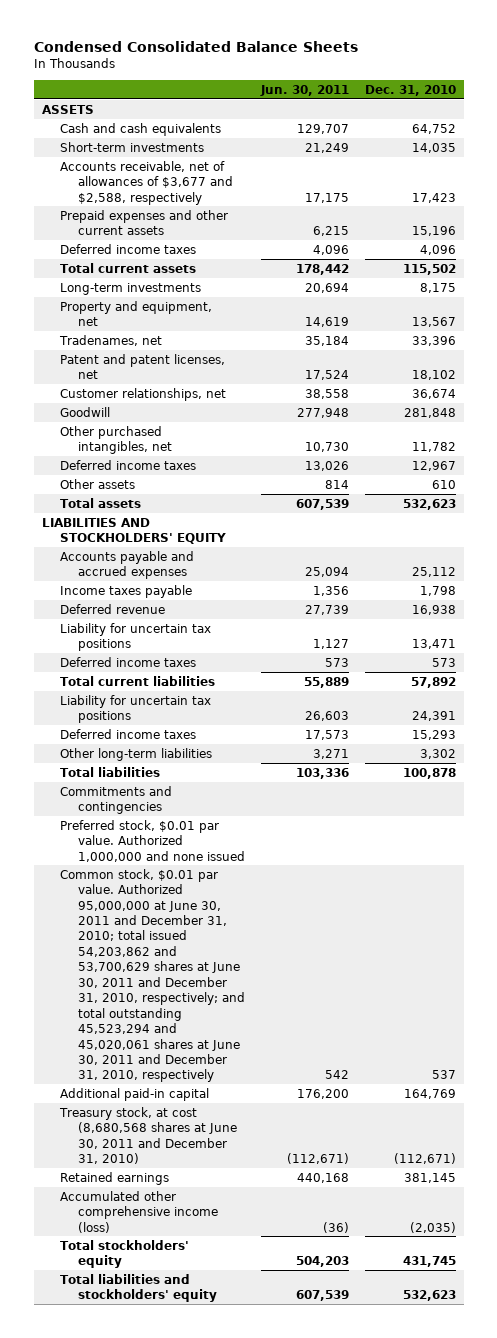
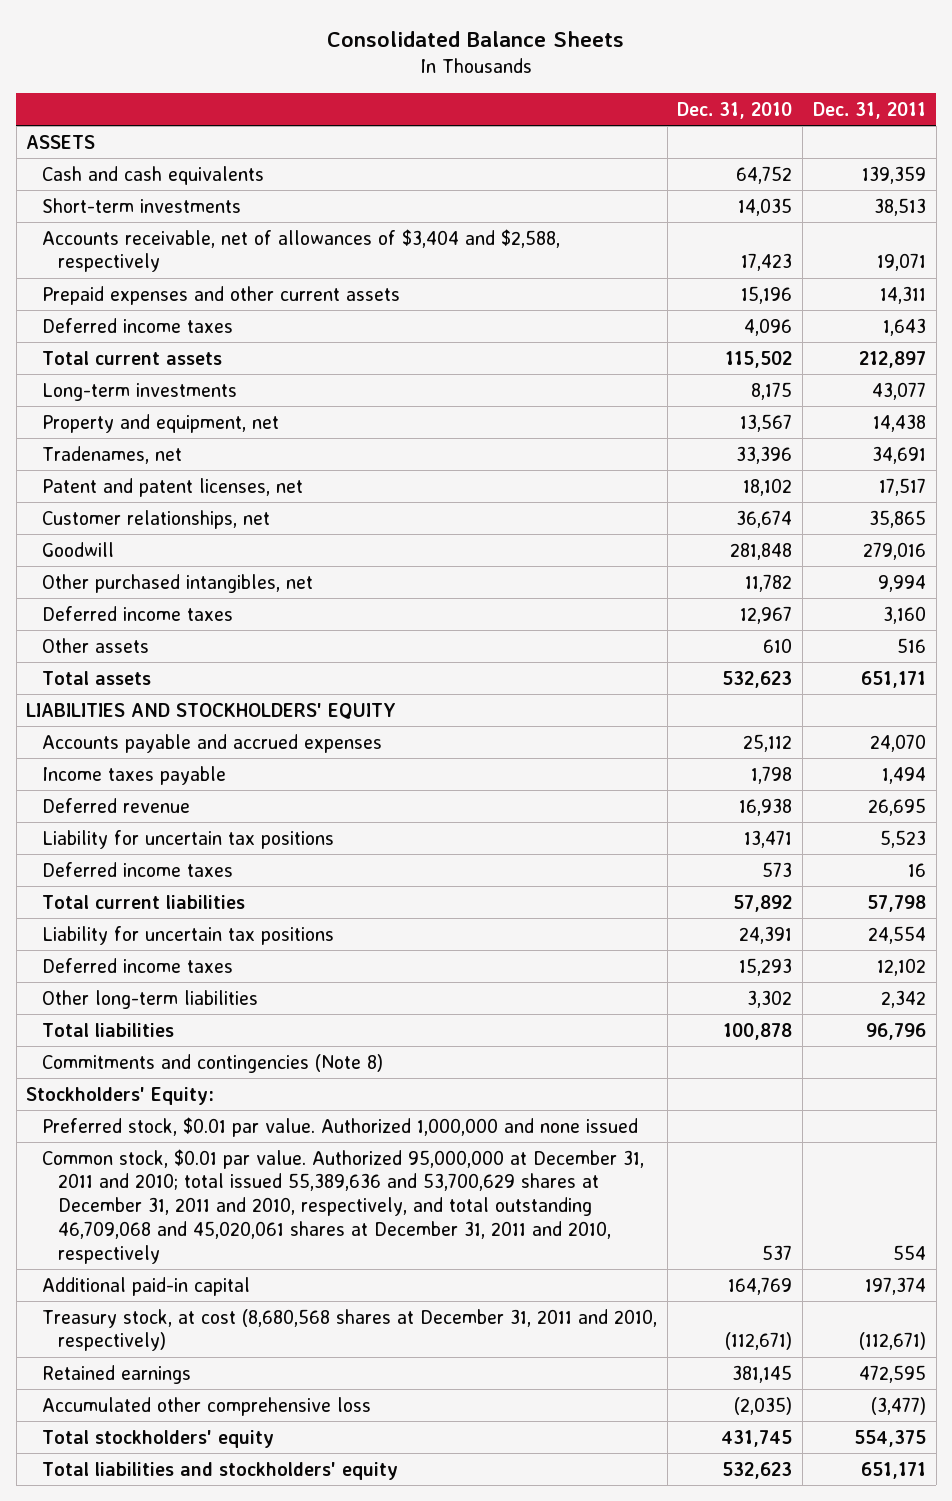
- Condensed Consolidated Balance Sheets
+ Consolidated Balance Sheets
- | Jun. 30, 2011 | Dec. 31, 2010
+ | Dec. 31, 2010 | Dec. 31, 2011
- Accounts receivable, net of allowances of $3,677 and $2,588, respectively | 17,175 | 17,423
+ Accounts receivable, net of allowances of $3,404 and $2,588, respectively | 17,423 | 19,071
- Commitments and contingencies
+ Commitments and contingencies (Note 8)
+ Stockholders' Equity:
- Common stock, $0.01 par value. Authorized 95,000,000 at June 30, 2011 and December 31, 2010; total issued 54,203,862 and 53,700,629 shares at June 30, 2011 and December 31, 2010, respectively; and total outstanding 45,523,294 and 45,020,061 shares at June 30, 2011 and December 31, 2010, respectively | 542 | 537
+ Common stock, $0.01 par value. Authorized 95,000,000 at December 31, 2011 and 2010; total issued 55,389,636 and 53,700,629 shares at December 31, 2011 and 2010, respectively, and total outstanding 46,709,068 and 45,020,061 shares at December 31, 2011 and 2010, respectively | 537 | 554
- Treasury stock, at cost (8,680,568 shares at June 30, 2011 and December 31, 2010) | (112,671) | (112,671)
+ Treasury stock, at cost (8,680,568 shares at December 31, 2011 and 2010, respectively) | (112,671) | (112,671)
- Accumulated other comprehensive income (loss) | (36) | (2,035)
+ Accumulated other comprehensive loss | (2,035) | (3,477)

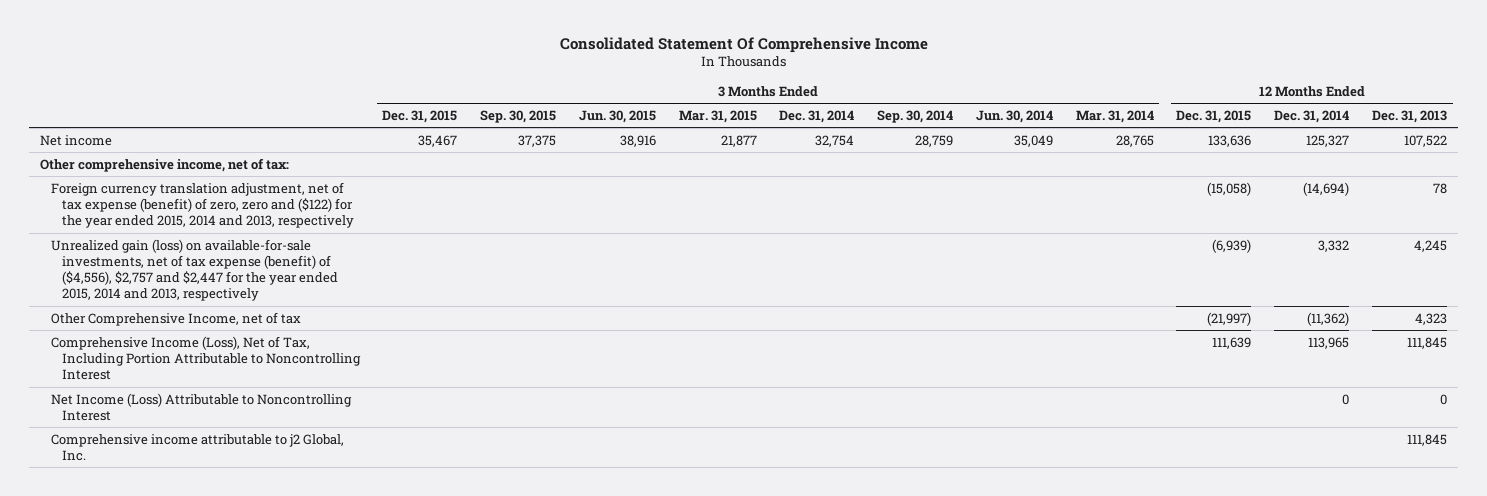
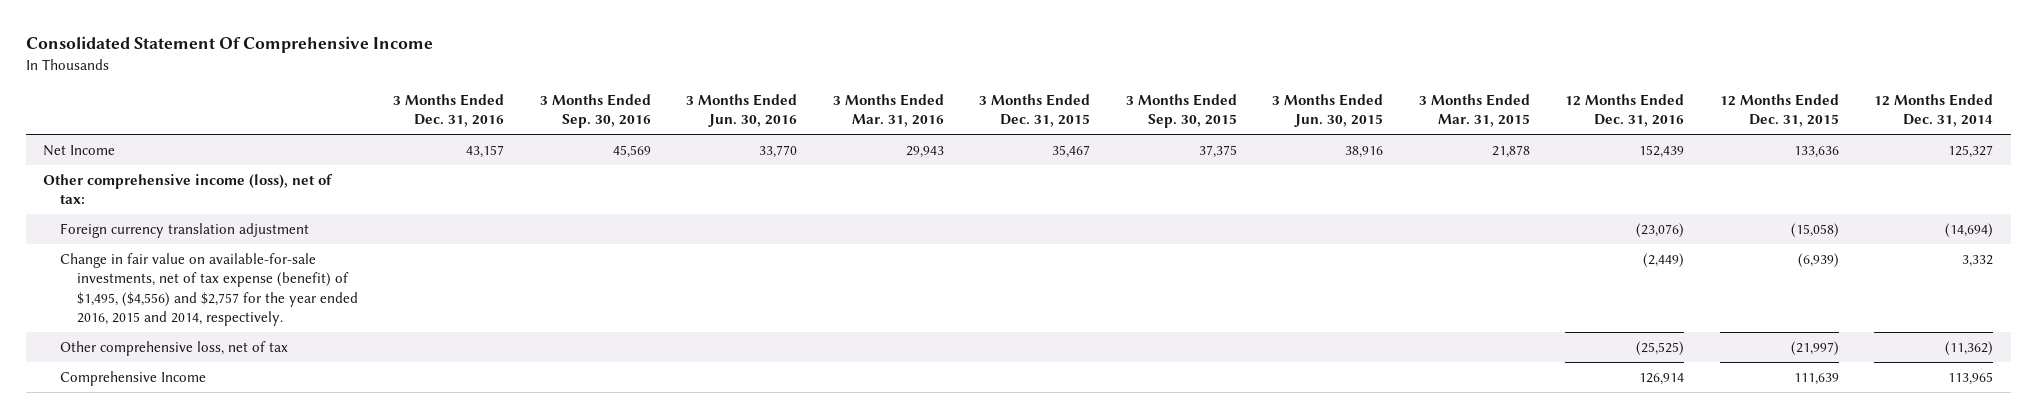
- | 3 Months Ended Dec. 31, 2015 | 3 Months Ended Sep. 30, 2015 | 3 Months Ended Jun. 30, 2015 | 3 Months Ended Mar. 31, 2015 | 3 Months Ended Dec. 31, 2014 | 3 Months Ended Sep. 30, 2014 | 3 Months Ended Jun. 30, 2014 | 3 Months Ended Mar. 31, 2014 | 12 Months Ended Dec. 31, 2015 | 12 Months Ended Dec. 31, 2014 | 12 Months Ended Dec. 31, 2013
+ | 3 Months Ended Dec. 31, 2016 | 3 Months Ended Sep. 30, 2016 | 3 Months Ended Jun. 30, 2016 | 3 Months Ended Mar. 31, 2016 | 3 Months Ended Dec. 31, 2015 | 3 Months Ended Sep. 30, 2015 | 3 Months Ended Jun. 30, 2015 | 3 Months Ended Mar. 31, 2015 | 12 Months Ended Dec. 31, 2016 | 12 Months Ended Dec. 31, 2015 | 12 Months Ended Dec. 31, 2014
- Net income | 35,467 | 37,375 | 38,916 | 21,877 | 32,754 | 28,759 | 35,049 | 28,765 | 133,636 | 125,327 | 107,522
- Other comprehensive income, net of tax:
- Foreign currency translation adjustment, net of tax expense (benefit) of zero, zero and ($122) for the year ended 2015, 2014 and 2013, respectively | | | | | | | | | (15,058) | (14,694) | 78
- Unrealized gain (loss) on available-for-sale investments, net of tax expense (benefit) of ($4,556), $2,757 and $2,447 for the year ended 2015, 2014 and 2013, respectively | | | | | | | | | (6,939) | 3,332 | 4,245
- Other Comprehensive Income, net of tax | | | | | | | | | (21,997) | (11,362) | 4,323
- Comprehensive Income (Loss), Net of Tax, Including Portion Attributable to Noncontrolling Interest | | | | | | | | | 111,639 | 113,965 | 111,845
- Net Income (Loss) Attributable to Noncontrolling Interest | | | | | | | | | | 0 | 0
- Comprehensive income attributable to j2 Global, Inc. | | | | | | | | | | | 111,845
+ Net Income | 43,157 | 45,569 | 33,770 | 29,943 | 35,467 | 37,375 | 38,916 | 21,878 | 152,439 | 133,636 | 125,327
+ Other comprehensive income (loss), net of tax:
+ Foreign currency translation adjustment | | | | | | | | | (23,076) | (15,058) | (14,694)
+ Change in fair value on available-for-sale investments, net of tax expense (benefit) of $1,495, ($4,556) and $2,757 for the year ended 2016, 2015 and 2014, respectively. | | | | | | | | | (2,449) | (6,939) | 3,332
+ Other comprehensive loss, net of tax | | | | | | | | | (25,525) | (21,997) | (11,362)
+ Comprehensive Income | | | | | | | | | 126,914 | 111,639 | 113,965

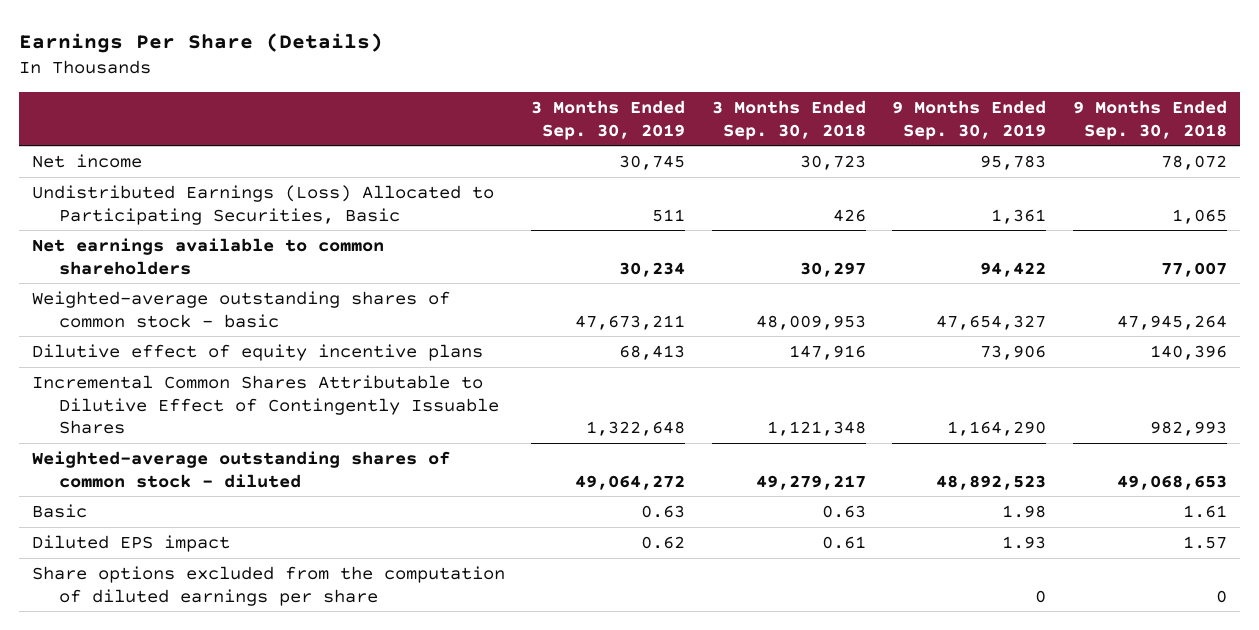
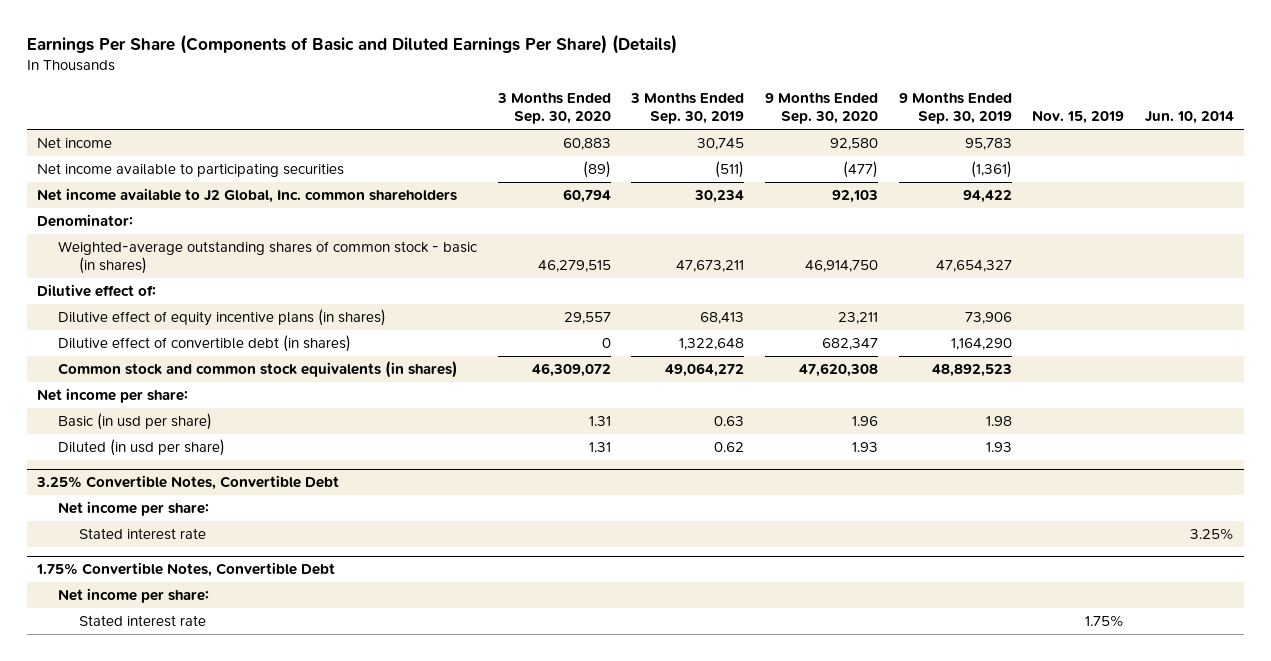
- Earnings Per Share (Details)
+ Earnings Per Share (Components of Basic and Diluted Earnings Per Share) (Details)
- | 3 Months Ended Sep. 30, 2019 | 3 Months Ended Sep. 30, 2018 | 9 Months Ended Sep. 30, 2019 | 9 Months Ended Sep. 30, 2018
+ | 3 Months Ended Sep. 30, 2020 | 3 Months Ended Sep. 30, 2019 | 9 Months Ended Sep. 30, 2020 | 9 Months Ended Sep. 30, 2019 | Nov. 15, 2019 | Jun. 10, 2014
- Undistributed Earnings (Loss) Allocated to Participating Securities, Basic | 511 | 426 | 1,361 | 1,065
- Net earnings available to common shareholders | 30,234 | 30,297 | 94,422 | 77,007
- Weighted-average outstanding shares of common stock - basic | 47,673,211 | 48,009,953 | 47,654,327 | 47,945,264
- Dilutive effect of equity incentive plans | 68,413 | 147,916 | 73,906 | 140,396
- Incremental Common Shares Attributable to Dilutive Effect of Contingently Issuable Shares | 1,322,648 | 1,121,348 | 1,164,290 | 982,993
- Weighted-average outstanding shares of common stock - diluted | 49,064,272 | 49,279,217 | 48,892,523 | 49,068,653
- Basic | 0.63 | 0.63 | 1.98 | 1.61
- Diluted EPS impact | 0.62 | 0.61 | 1.93 | 1.57
- Share options excluded from the computation of diluted earnings per share | | | 0 | 0
+ Net income available to participating securities | (89) | (511) | (477) | (1,361) | |
+ Net income available to J2 Global, Inc. common shareholders | 60,794 | 30,234 | 92,103 | 94,422 | |
+ Denominator:
+ Weighted-average outstanding shares of common stock - basic (in shares) | 46,279,515 | 47,673,211 | 46,914,750 | 47,654,327 | |
+ Dilutive effect of:
+ Dilutive effect of equity incentive plans (in shares) | 29,557 | 68,413 | 23,211 | 73,906 | |
+ Dilutive effect of convertible debt (in shares) | 0 | 1,322,648 | 682,347 | 1,164,290 | |
+ Common stock and common stock equivalents (in shares) | 46,309,072 | 49,064,272 | 47,620,308 | 48,892,523 | |
+ Net income per share:
+ Basic (in usd per share) | 1.31 | 0.63 | 1.96 | 1.98 | |
+ Diluted (in usd per share) | 1.31 | 0.62 | 1.93 | 1.93 | |
+ 3.25% Convertible Notes, Convertible Debt
+ Net income per share:
+ Stated interest rate | | | | | | 3.25%
+ 1.75% Convertible Notes, Convertible Debt
+ Net income per share:
+ Stated interest rate | | | | | 1.75% |

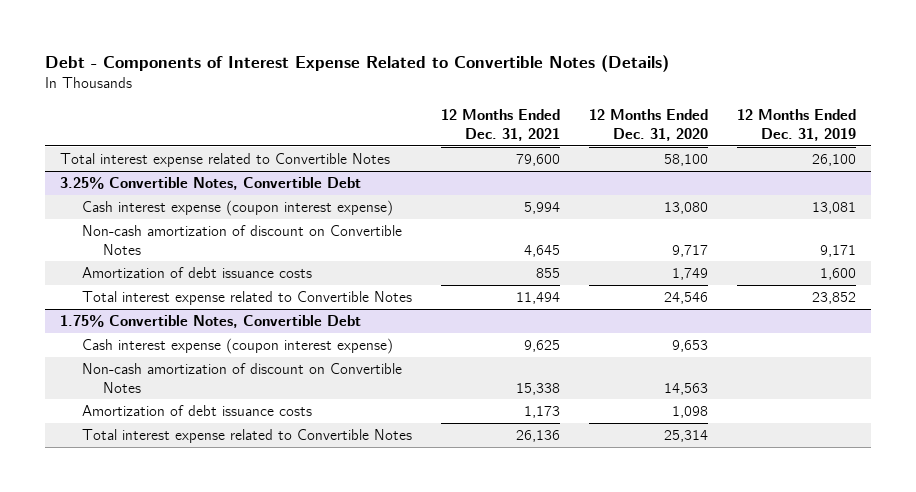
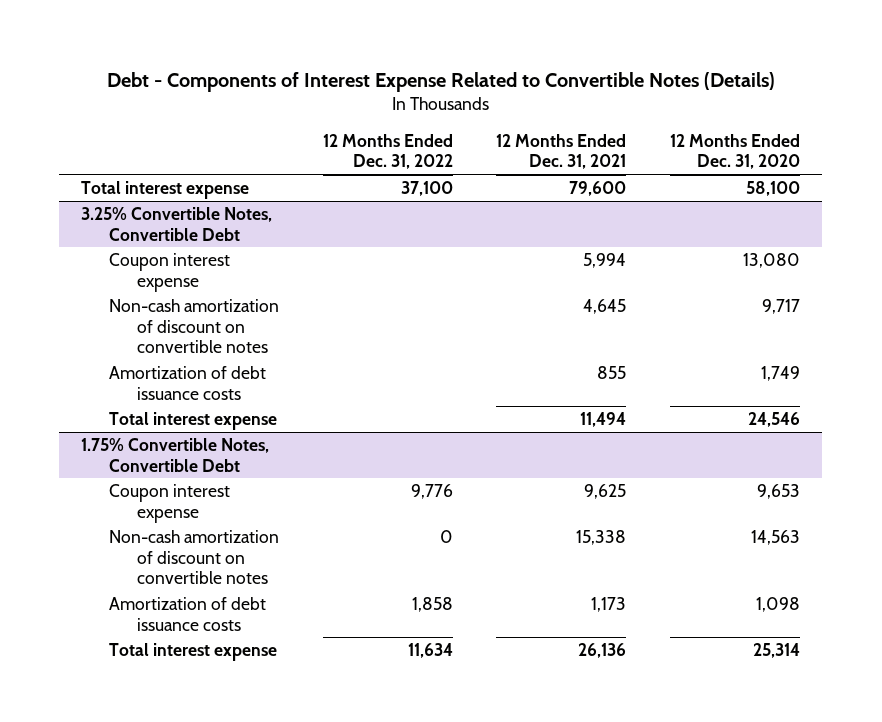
- | 12 Months Ended Dec. 31, 2021 | 12 Months Ended Dec. 31, 2020 | 12 Months Ended Dec. 31, 2019
+ | 12 Months Ended Dec. 31, 2022 | 12 Months Ended Dec. 31, 2021 | 12 Months Ended Dec. 31, 2020
- Total interest expense related to Convertible Notes | 79,600 | 58,100 | 26,100
+ Total interest expense | 37,100 | 79,600 | 58,100
@ 3.25% Convertible Notes, Convertible Debt
- Cash interest expense (coupon interest expense) | 5,994 | 13,080 | 13,081
- Non-cash amortization of discount on Convertible Notes | 4,645 | 9,717 | 9,171
+ Coupon interest expense | | 5,994 | 13,080
+ Non-cash amortization of discount on convertible notes | | 4,645 | 9,717
- Total interest expense related to Convertible Notes | 11,494 | 24,546 | 23,852
+ Total interest expense | | 11,494 | 24,546
@ 1.75% Convertible Notes, Convertible Debt
- Cash interest expense (coupon interest expense) | 9,625 | 9,653 |
- Non-cash amortization of discount on Convertible Notes | 15,338 | 14,563 |
+ Coupon interest expense | 9,776 | 9,625 | 9,653
+ Non-cash amortization of discount on convertible notes | 0 | 15,338 | 14,563
- Total interest expense related to Convertible Notes | 26,136 | 25,314 |
+ Total interest expense | 11,634 | 26,136 | 25,314

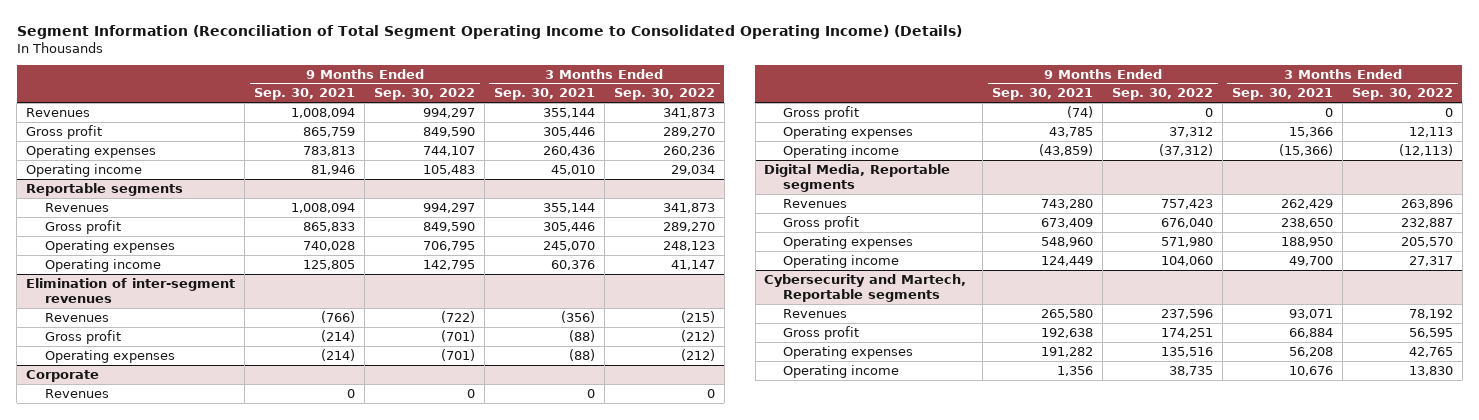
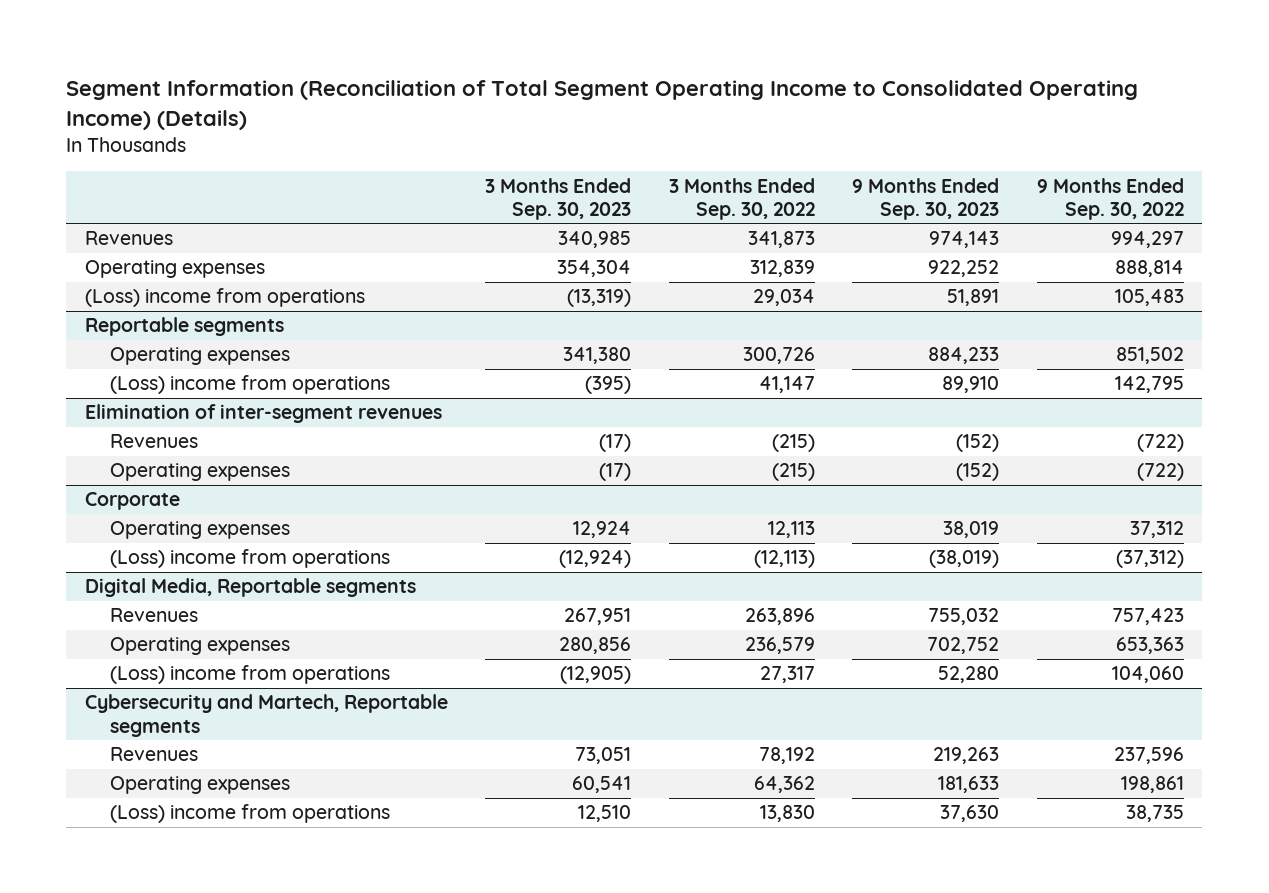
- | 9 Months Ended Sep. 30, 2021 | 9 Months Ended Sep. 30, 2022 | 3 Months Ended Sep. 30, 2021 | 3 Months Ended Sep. 30, 2022
+ | 3 Months Ended Sep. 30, 2023 | 3 Months Ended Sep. 30, 2022 | 9 Months Ended Sep. 30, 2023 | 9 Months Ended Sep. 30, 2022
- Gross profit | 865,759 | 849,590 | 305,446 | 289,270
- Operating expenses | 783,813 | 744,107 | 260,436 | 260,236
- Operating income | 81,946 | 105,483 | 45,010 | 29,034
+ Operating expenses | 354,304 | 312,839 | 922,252 | 888,814
+ (Loss) income from operations | (13,319) | 29,034 | 51,891 | 105,483
@ Reportable segments
- Revenues | 1,008,094 | 994,297 | 355,144 | 341,873
- Gross profit | 865,833 | 849,590 | 305,446 | 289,270
- Operating expenses | 740,028 | 706,795 | 245,070 | 248,123
- Operating income | 125,805 | 142,795 | 60,376 | 41,147
+ Operating expenses | 341,380 | 300,726 | 884,233 | 851,502
+ (Loss) income from operations | (395) | 41,147 | 89,910 | 142,795
@ Elimination of inter-segment revenues
- Gross profit | (214) | (701) | (88) | (212)
- Operating expenses | (214) | (701) | (88) | (212)
+ Operating expenses | (17) | (215) | (152) | (722)
@ Corporate
- Revenues | 0 | 0 | 0 | 0
- Gross profit | (74) | 0 | 0 | 0
- Operating income | (43,859) | (37,312) | (15,366) | (12,113)
+ (Loss) income from operations | (12,924) | (12,113) | (38,019) | (37,312)
@ Digital Media, Reportable segments
- Gross profit | 673,409 | 676,040 | 238,650 | 232,887
- Operating expenses | 548,960 | 571,980 | 188,950 | 205,570
- Operating income | 124,449 | 104,060 | 49,700 | 27,317
+ Operating expenses | 280,856 | 236,579 | 702,752 | 653,363
+ (Loss) income from operations | (12,905) | 27,317 | 52,280 | 104,060
@ Cybersecurity and Martech, Reportable segments
- Gross profit | 192,638 | 174,251 | 66,884 | 56,595
- Operating expenses | 191,282 | 135,516 | 56,208 | 42,765
- Operating income | 1,356 | 38,735 | 10,676 | 13,830
+ Operating expenses | 60,541 | 64,362 | 181,633 | 198,861
+ (Loss) income from operations | 12,510 | 13,830 | 37,630 | 38,735

